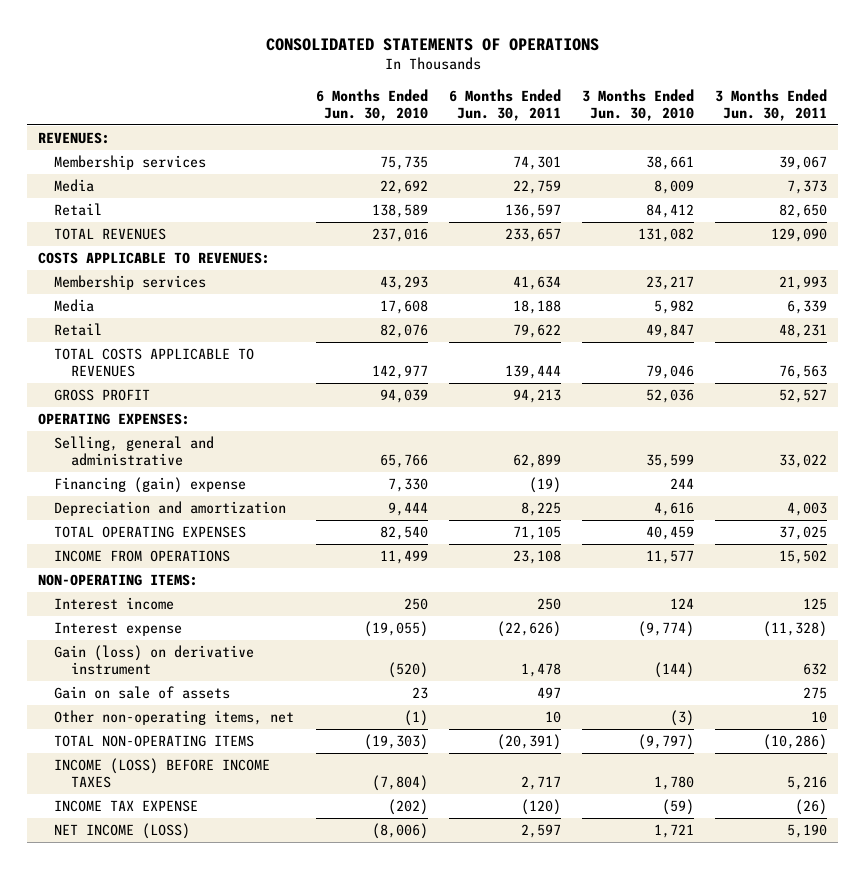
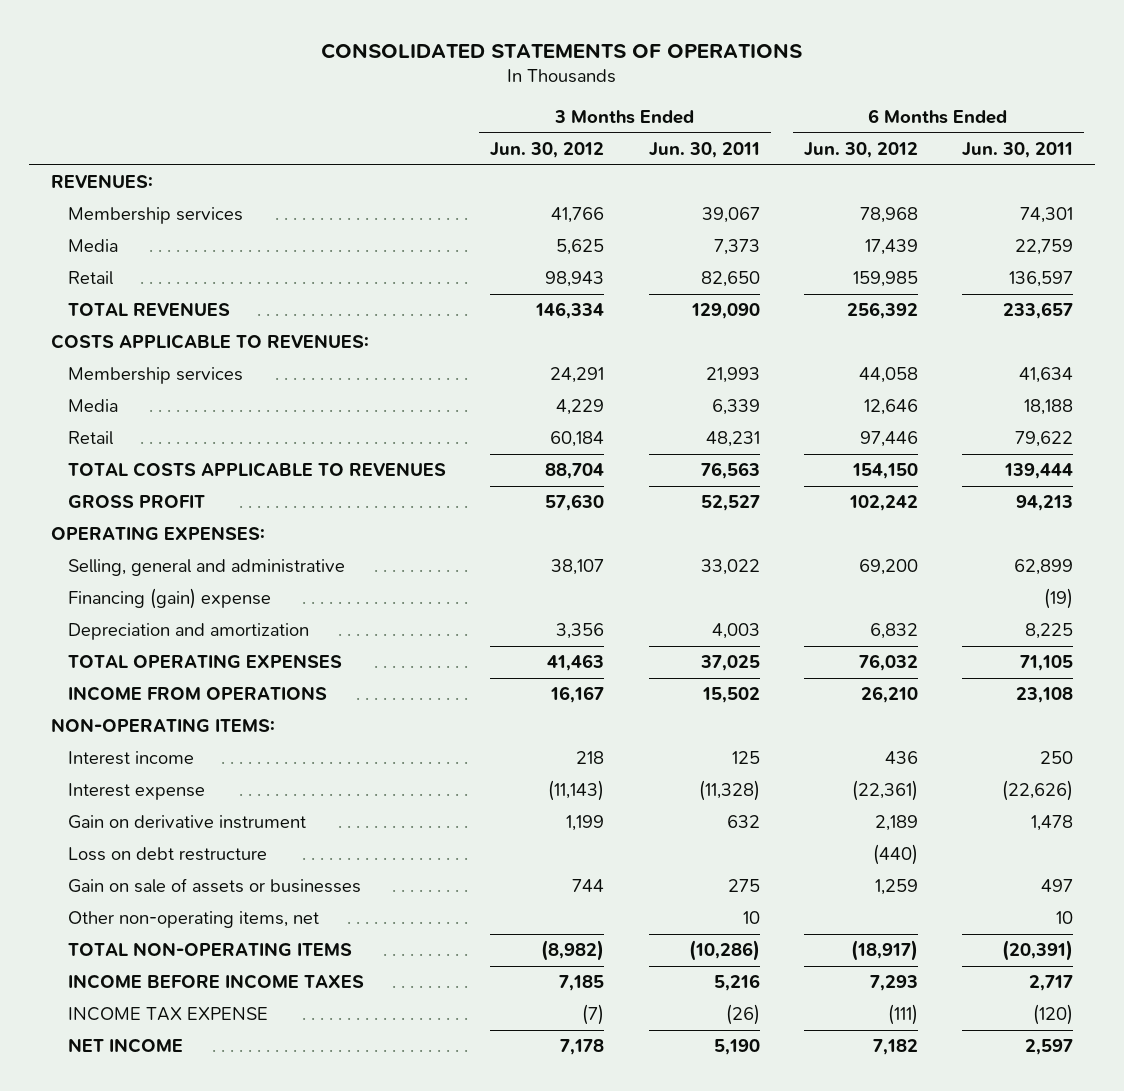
- | 6 Months Ended Jun. 30, 2010 | 6 Months Ended Jun. 30, 2011 | 3 Months Ended Jun. 30, 2010 | 3 Months Ended Jun. 30, 2011
+ | 3 Months Ended Jun. 30, 2012 | 3 Months Ended Jun. 30, 2011 | 6 Months Ended Jun. 30, 2012 | 6 Months Ended Jun. 30, 2011
- Gain (loss) on derivative instrument | (520) | 1,478 | (144) | 632
- Gain on sale of assets | 23 | 497 | | 275
+ Gain on derivative instrument | 1,199 | 632 | 2,189 | 1,478
+ Loss on debt restructure | | | (440) |
+ Gain on sale of assets or businesses | 744 | 275 | 1,259 | 497
- INCOME (LOSS) BEFORE INCOME TAXES | (7,804) | 2,717 | 1,780 | 5,216
+ INCOME BEFORE INCOME TAXES | 7,185 | 5,216 | 7,293 | 2,717
- NET INCOME (LOSS) | (8,006) | 2,597 | 1,721 | 5,190
+ NET INCOME | 7,178 | 5,190 | 7,182 | 2,597

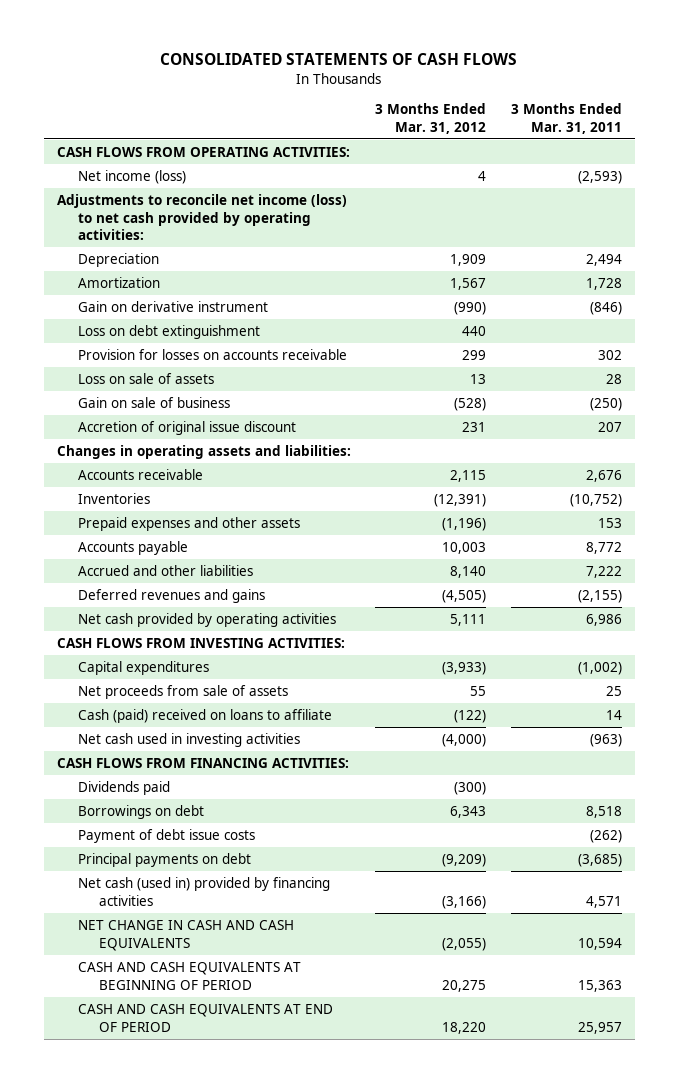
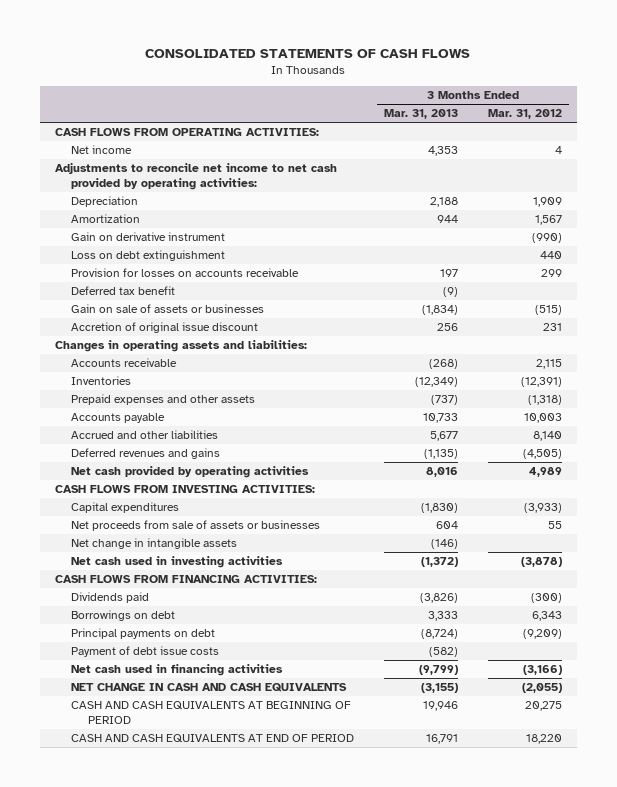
- | 3 Months Ended Mar. 31, 2012 | 3 Months Ended Mar. 31, 2011
+ | 3 Months Ended Mar. 31, 2013 | 3 Months Ended Mar. 31, 2012
- Net income (loss) | 4 | (2,593)
- Adjustments to reconcile net income (loss) to net cash provided by operating activities:
+ Net income | 4,353 | 4
+ Adjustments to reconcile net income to net cash provided by operating activities:
- Loss on sale of assets | 13 | 28
- Gain on sale of business | (528) | (250)
+ Deferred tax benefit | (9) |
+ Gain on sale of assets or businesses | (1,834) | (515)
- Prepaid expenses and other assets | (1,196) | 153
+ Prepaid expenses and other assets | (737) | (1,318)
- Net cash provided by operating activities | 5,111 | 6,986
+ Net cash provided by operating activities | 8,016 | 4,989
- Net proceeds from sale of assets | 55 | 25
- Cash (paid) received on loans to affiliate | (122) | 14
- Net cash used in investing activities | (4,000) | (963)
+ Net proceeds from sale of assets or businesses | 604 | 55
+ Net change in intangible assets | (146) |
+ Net cash used in investing activities | (1,372) | (3,878)
- Net cash (used in) provided by financing activities | (3,166) | 4,571
moved down: Payment of debt issue costs | (582) |
+ Net cash used in financing activities | (9,799) | (3,166)

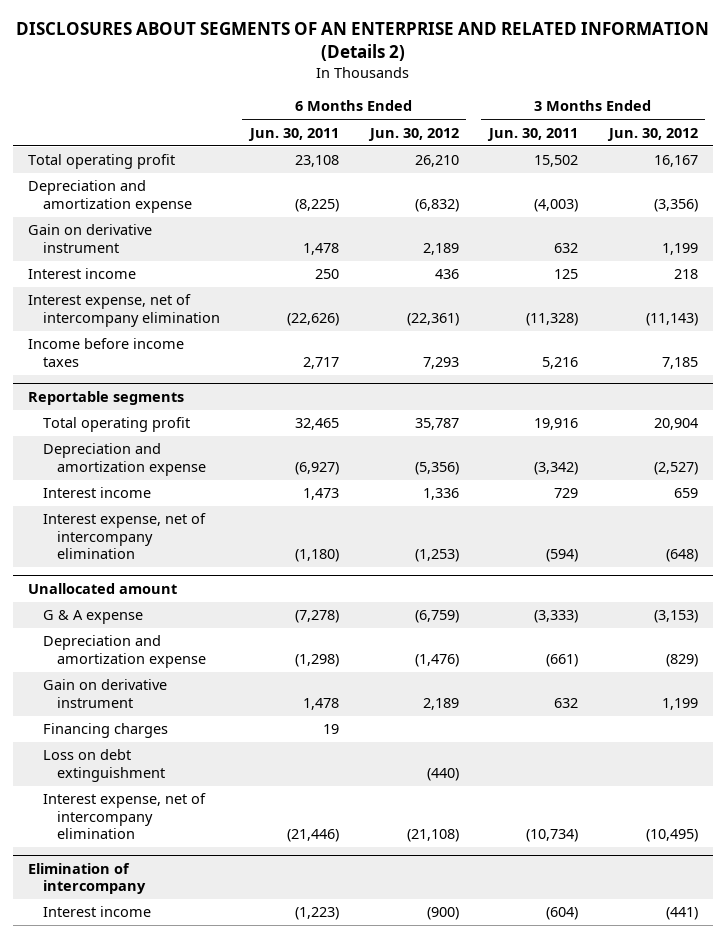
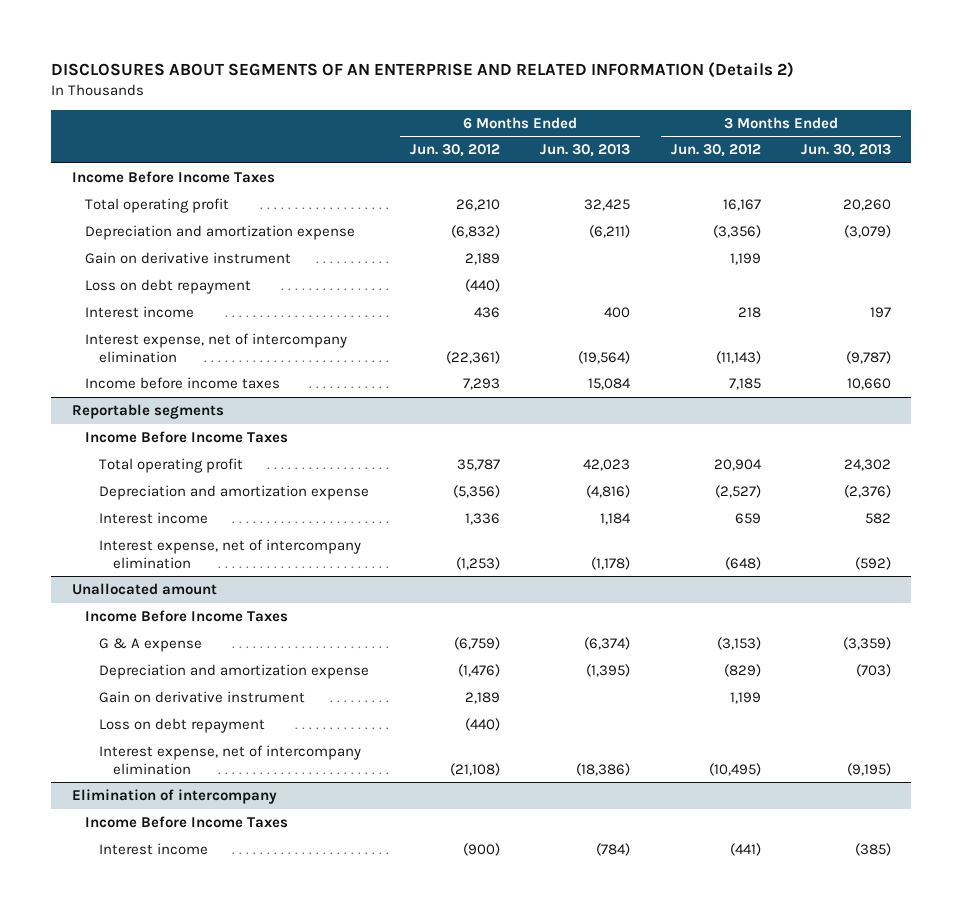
- | 6 Months Ended Jun. 30, 2011 | 6 Months Ended Jun. 30, 2012 | 3 Months Ended Jun. 30, 2011 | 3 Months Ended Jun. 30, 2012
+ | 6 Months Ended Jun. 30, 2012 | 6 Months Ended Jun. 30, 2013 | 3 Months Ended Jun. 30, 2012 | 3 Months Ended Jun. 30, 2013
+ Income Before Income Taxes
+ Loss on debt repayment | (440) | | |
@ Reportable segments
+ Income Before Income Taxes
@ Unallocated amount
+ Income Before Income Taxes
- Financing charges | 19 | | |
- Loss on debt extinguishment | | (440) | |
+ Loss on debt repayment | (440) | | |
@ Elimination of intercompany
+ Income Before Income Taxes

